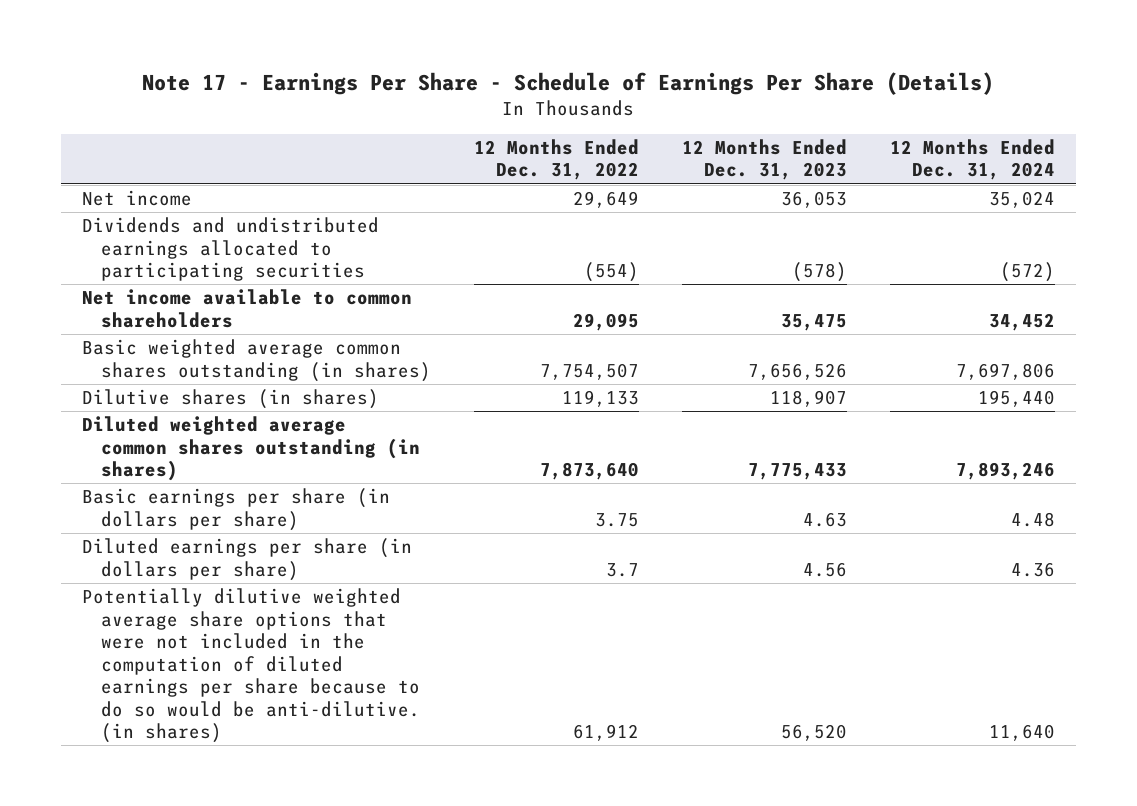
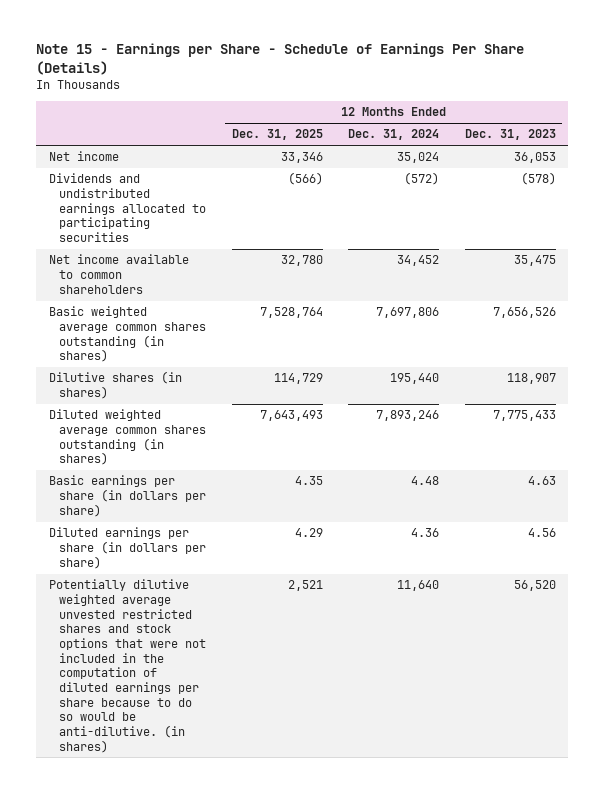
- Note 17 - Earnings Per Share - Schedule of Earnings Per Share (Details)
+ Note 15 - Earnings per Share - Schedule of Earnings Per Share (Details)
- | 12 Months Ended Dec. 31, 2022 | 12 Months Ended Dec. 31, 2023 | 12 Months Ended Dec. 31, 2024
+ | 12 Months Ended Dec. 31, 2025 | 12 Months Ended Dec. 31, 2024 | 12 Months Ended Dec. 31, 2023
- Potentially dilutive weighted average share options that were not included in the computation of diluted earnings per share because to do so would be anti-dilutive. (in shares) | 61,912 | 56,520 | 11,640
+ Potentially dilutive weighted average unvested restricted shares and stock options that were not included in the computation of diluted earnings per share because to do so would be anti-dilutive. (in shares) | 2,521 | 11,640 | 56,520

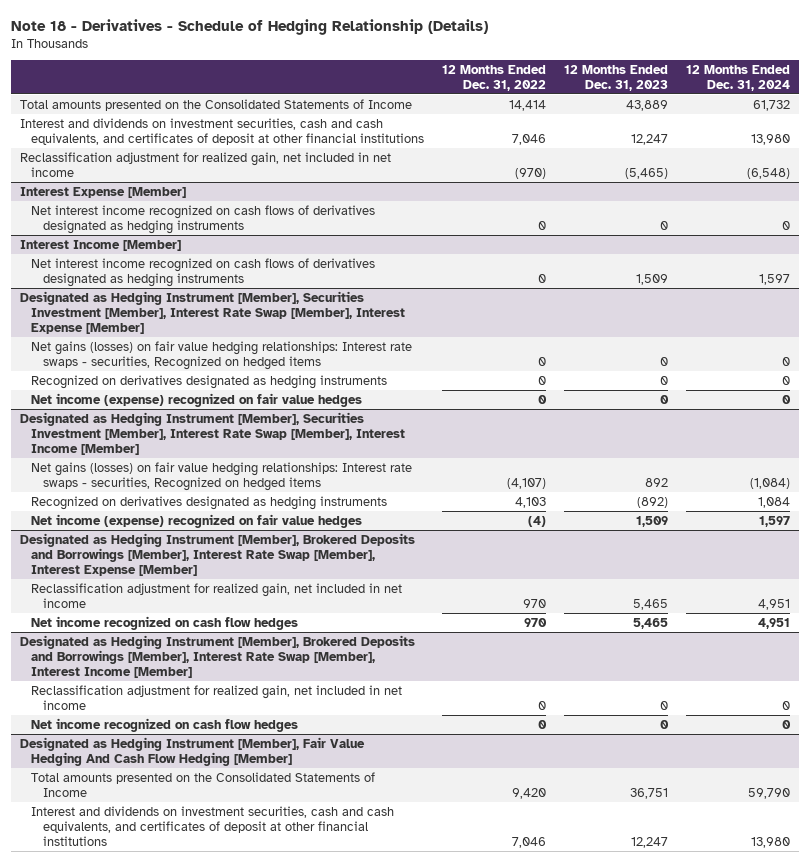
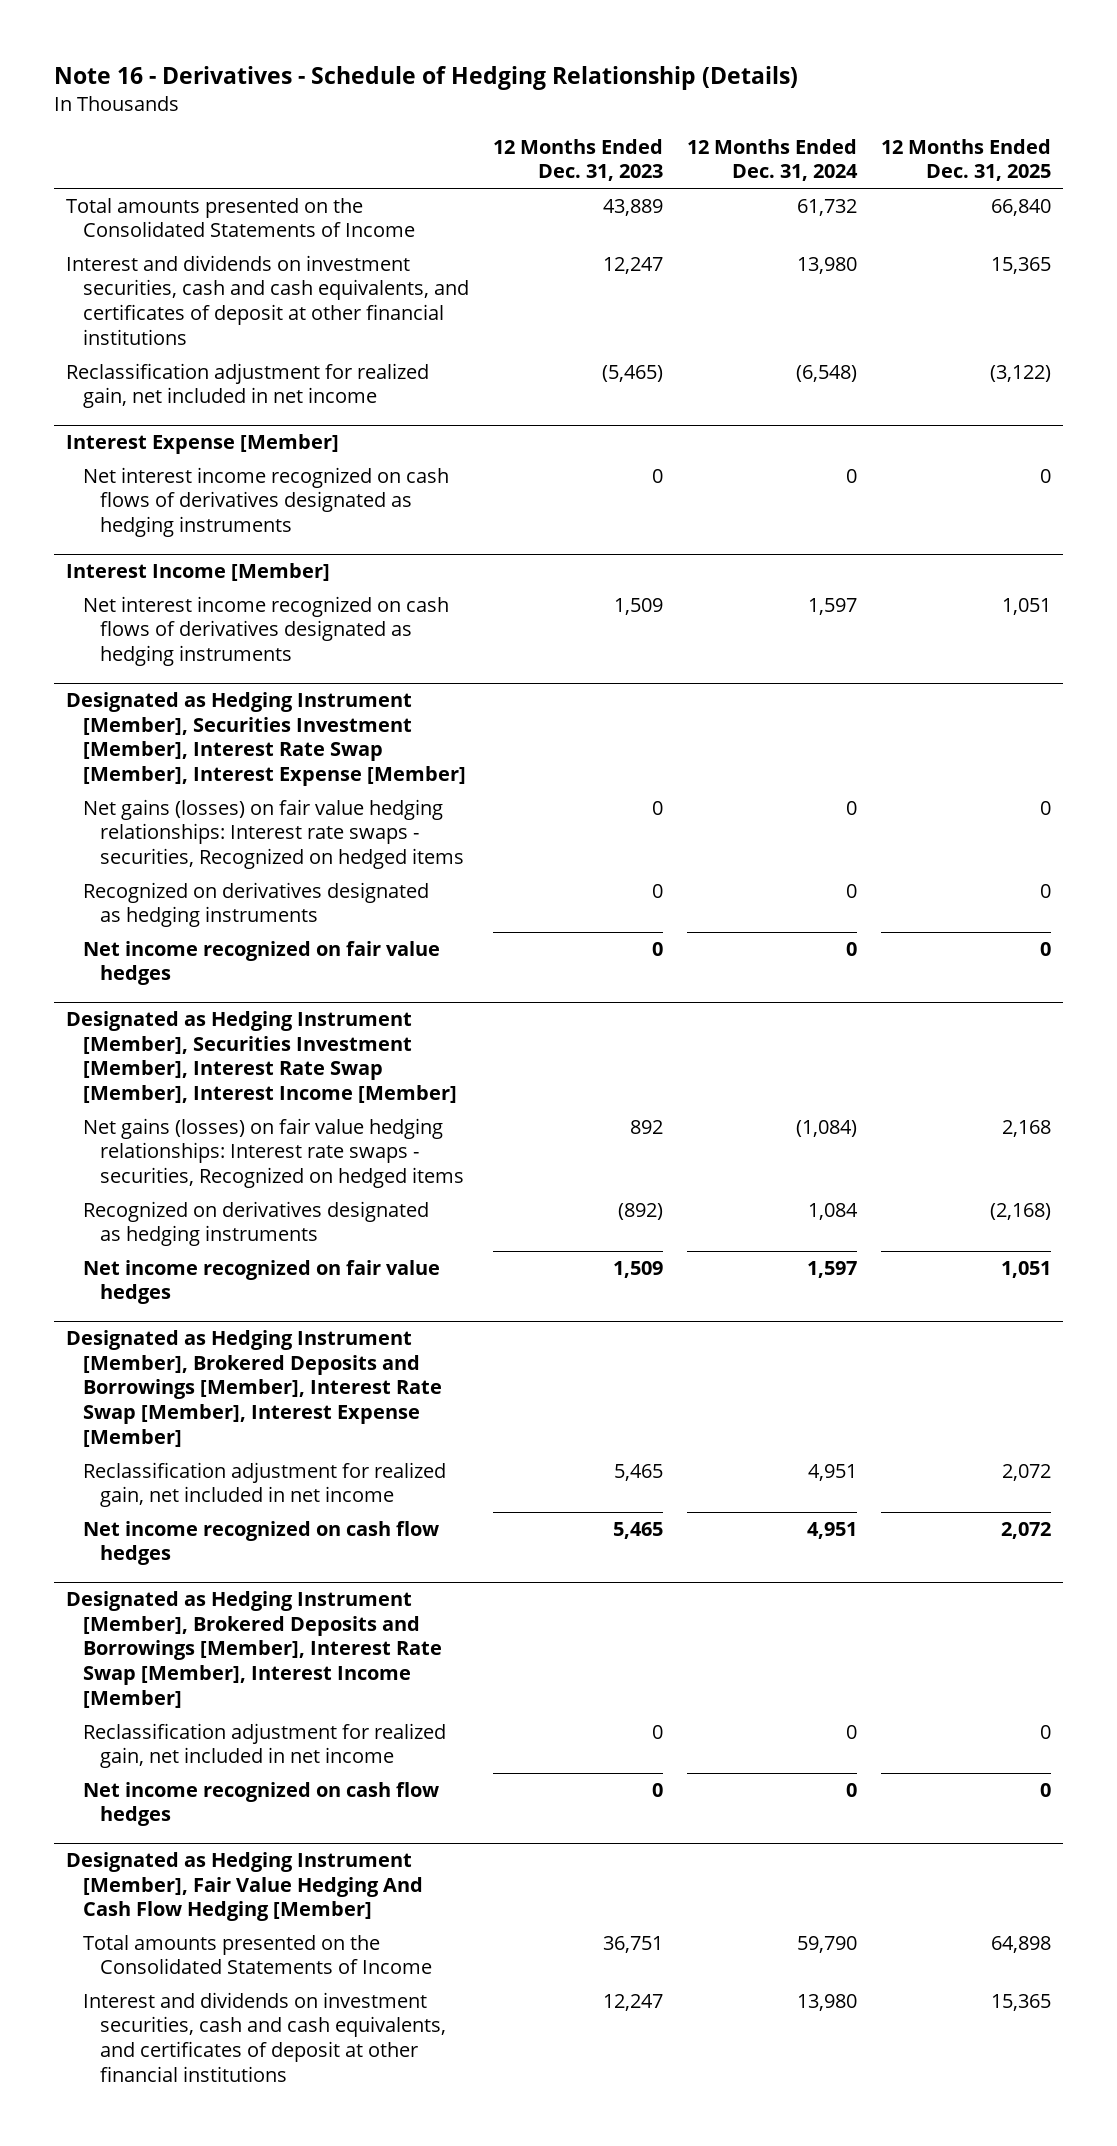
- Note 18 - Derivatives - Schedule of Hedging Relationship (Details)
+ Note 16 - Derivatives - Schedule of Hedging Relationship (Details)
- | 12 Months Ended Dec. 31, 2022 | 12 Months Ended Dec. 31, 2023 | 12 Months Ended Dec. 31, 2024
+ | 12 Months Ended Dec. 31, 2023 | 12 Months Ended Dec. 31, 2024 | 12 Months Ended Dec. 31, 2025
@ Designated as Hedging Instrument [Member], Securities Investment [Member], Interest Rate Swap [Member], Interest Expense [Member]
- Net income (expense) recognized on fair value hedges | 0 | 0 | 0
+ Net income recognized on fair value hedges | 0 | 0 | 0
@ Designated as Hedging Instrument [Member], Securities Investment [Member], Interest Rate Swap [Member], Interest Income [Member]
- Net income (expense) recognized on fair value hedges | (4) | 1,509 | 1,597
+ Net income recognized on fair value hedges | 1,509 | 1,597 | 1,051

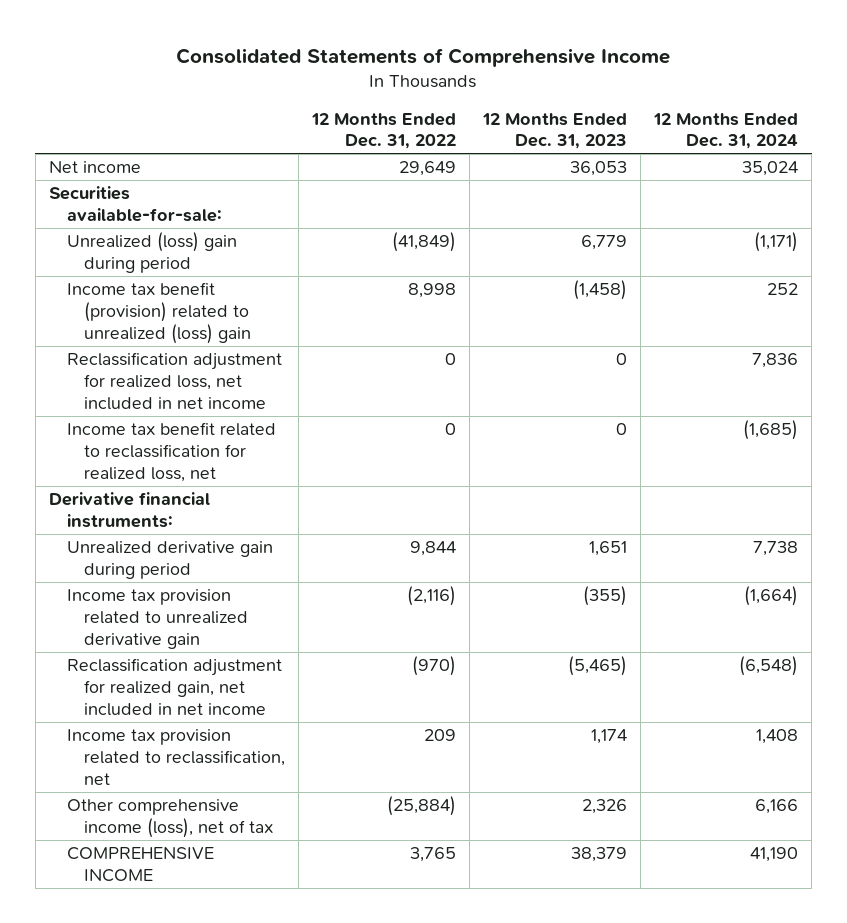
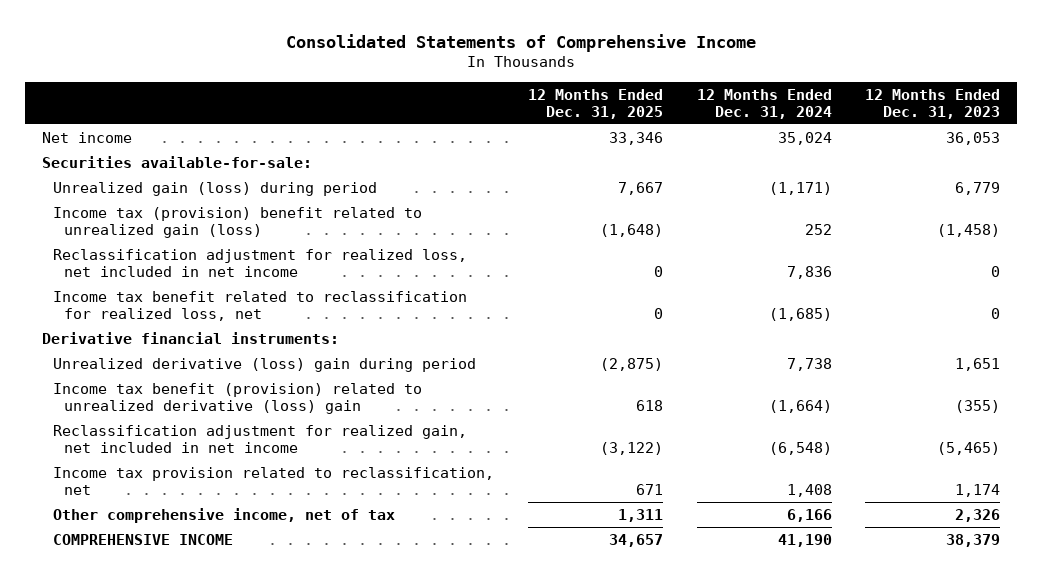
- | 12 Months Ended Dec. 31, 2022 | 12 Months Ended Dec. 31, 2023 | 12 Months Ended Dec. 31, 2024
+ | 12 Months Ended Dec. 31, 2025 | 12 Months Ended Dec. 31, 2024 | 12 Months Ended Dec. 31, 2023
- Unrealized (loss) gain during period | (41,849) | 6,779 | (1,171)
- Income tax benefit (provision) related to unrealized (loss) gain | 8,998 | (1,458) | 252
+ Unrealized gain (loss) during period | 7,667 | (1,171) | 6,779
+ Income tax (provision) benefit related to unrealized gain (loss) | (1,648) | 252 | (1,458)
- Unrealized derivative gain during period | 9,844 | 1,651 | 7,738
- Income tax provision related to unrealized derivative gain | (2,116) | (355) | (1,664)
+ Unrealized derivative (loss) gain during period | (2,875) | 7,738 | 1,651
+ Income tax benefit (provision) related to unrealized derivative (loss) gain | 618 | (1,664) | (355)
- Other comprehensive income (loss), net of tax | (25,884) | 2,326 | 6,166
+ Other comprehensive income, net of tax | 1,311 | 6,166 | 2,326

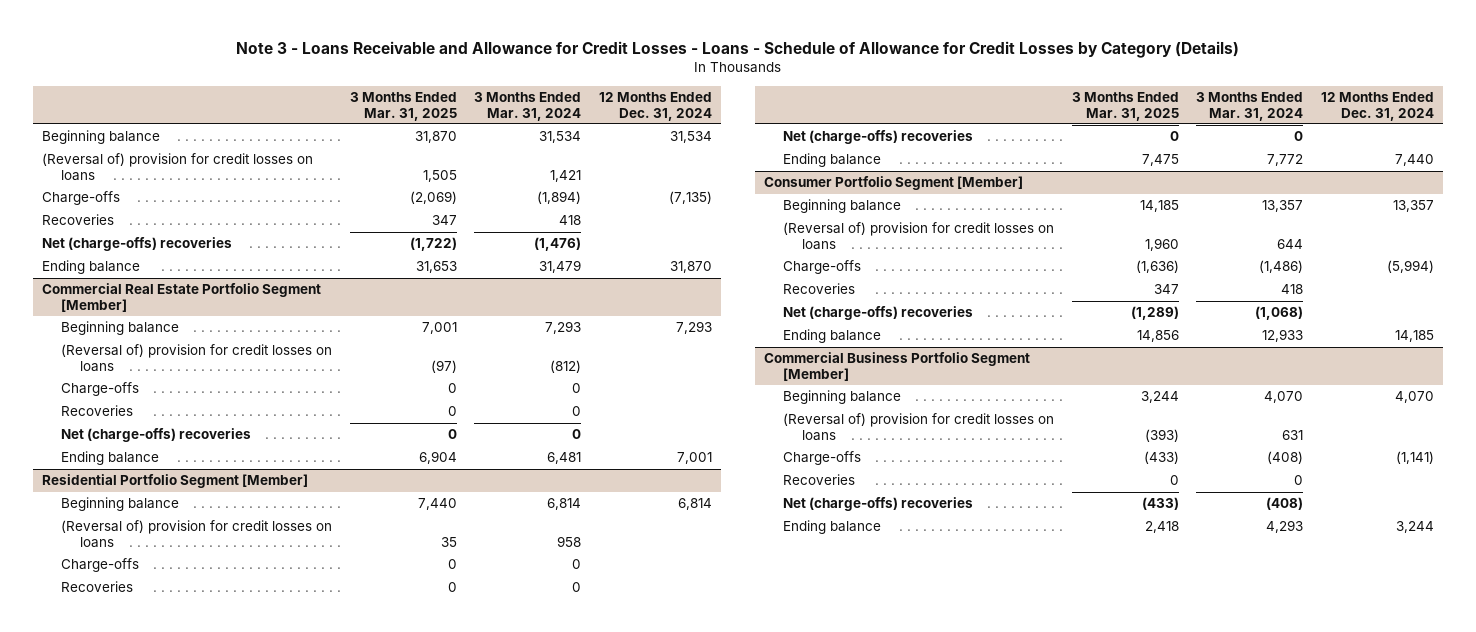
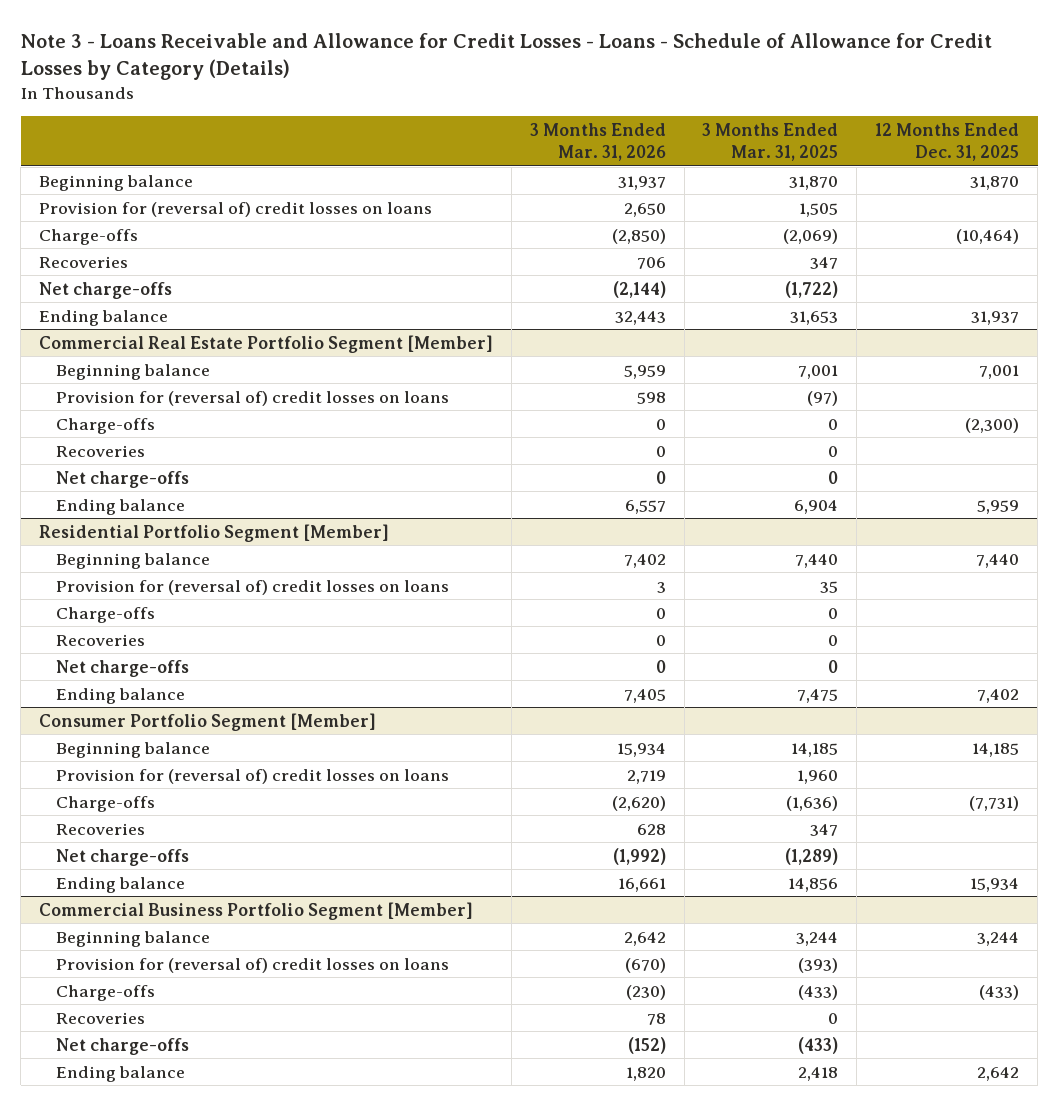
- | 3 Months Ended Mar. 31, 2025 | 3 Months Ended Mar. 31, 2024 | 12 Months Ended Dec. 31, 2024
+ | 3 Months Ended Mar. 31, 2026 | 3 Months Ended Mar. 31, 2025 | 12 Months Ended Dec. 31, 2025
- (Reversal of) provision for credit losses on loans | 1,505 | 1,421 |
+ Provision for (reversal of) credit losses on loans | 2,650 | 1,505 |
- Net (charge-offs) recoveries | (1,722) | (1,476) |
+ Net charge-offs | (2,144) | (1,722) |
@ Commercial Real Estate Portfolio Segment [Member]
- (Reversal of) provision for credit losses on loans | (97) | (812) |
+ Provision for (reversal of) credit losses on loans | 598 | (97) |
- Net (charge-offs) recoveries | 0 | 0 |
+ Net charge-offs | 0 | 0 |
@ Residential Portfolio Segment [Member]
- (Reversal of) provision for credit losses on loans | 35 | 958 |
+ Provision for (reversal of) credit losses on loans | 3 | 35 |
- Net (charge-offs) recoveries | 0 | 0 |
+ Net charge-offs | 0 | 0 |
@ Consumer Portfolio Segment [Member]
- (Reversal of) provision for credit losses on loans | 1,960 | 644 |
+ Provision for (reversal of) credit losses on loans | 2,719 | 1,960 |
- Net (charge-offs) recoveries | (1,289) | (1,068) |
+ Net charge-offs | (1,992) | (1,289) |
@ Commercial Business Portfolio Segment [Member]
- (Reversal of) provision for credit losses on loans | (393) | 631 |
+ Provision for (reversal of) credit losses on loans | (670) | (393) |
- Net (charge-offs) recoveries | (433) | (408) |
+ Net charge-offs | (152) | (433) |

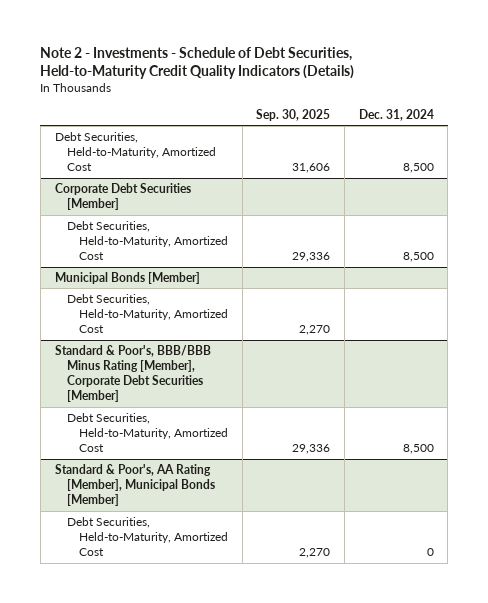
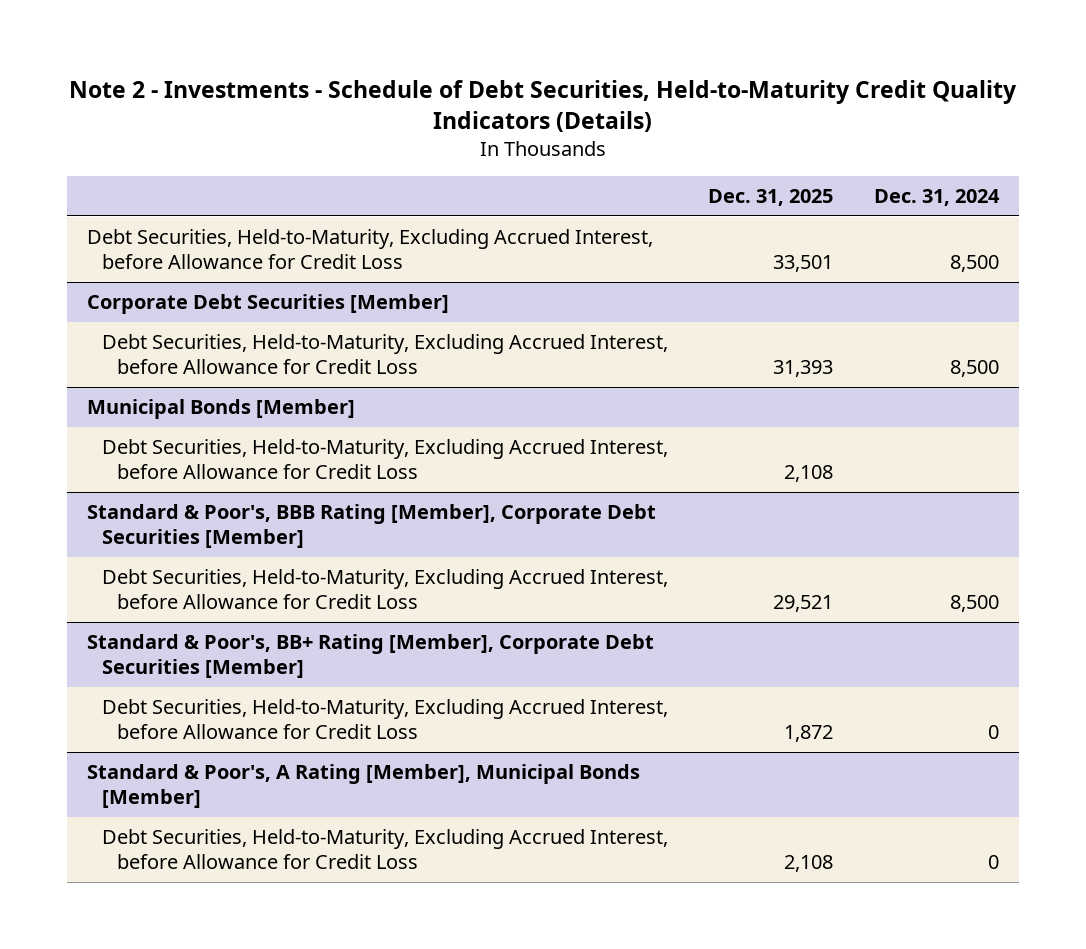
- | Sep. 30, 2025 | Dec. 31, 2024
+ | Dec. 31, 2025 | Dec. 31, 2024
- Debt Securities, Held-to-Maturity, Amortized Cost | 31,606 | 8,500
+ Debt Securities, Held-to-Maturity, Excluding Accrued Interest, before Allowance for Credit Loss | 33,501 | 8,500
@ Corporate Debt Securities [Member]
- Debt Securities, Held-to-Maturity, Amortized Cost | 29,336 | 8,500
+ Debt Securities, Held-to-Maturity, Excluding Accrued Interest, before Allowance for Credit Loss | 31,393 | 8,500
@ Municipal Bonds [Member]
- Debt Securities, Held-to-Maturity, Amortized Cost | 2,270 |
- Standard & Poor's, BBB/BBB Minus Rating [Member], Corporate Debt Securities [Member]
- Debt Securities, Held-to-Maturity, Amortized Cost | 29,336 | 8,500
- Standard & Poor's, AA Rating [Member], Municipal Bonds [Member]
- Debt Securities, Held-to-Maturity, Amortized Cost | 2,270 | 0
@ Municipal Bonds [Member]
+ Debt Securities, Held-to-Maturity, Excluding Accrued Interest, before Allowance for Credit Loss | 2,108 |
+ Standard & Poor's, BBB Rating [Member], Corporate Debt Securities [Member]
+ Debt Securities, Held-to-Maturity, Excluding Accrued Interest, before Allowance for Credit Loss | 29,521 | 8,500
+ Standard & Poor's, BB+ Rating [Member], Corporate Debt Securities [Member]
+ Debt Securities, Held-to-Maturity, Excluding Accrued Interest, before Allowance for Credit Loss | 1,872 | 0
+ Standard & Poor's, A Rating [Member], Municipal Bonds [Member]
+ Debt Securities, Held-to-Maturity, Excluding Accrued Interest, before Allowance for Credit Loss | 2,108 | 0

